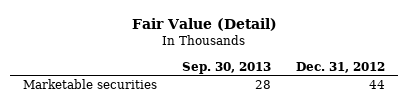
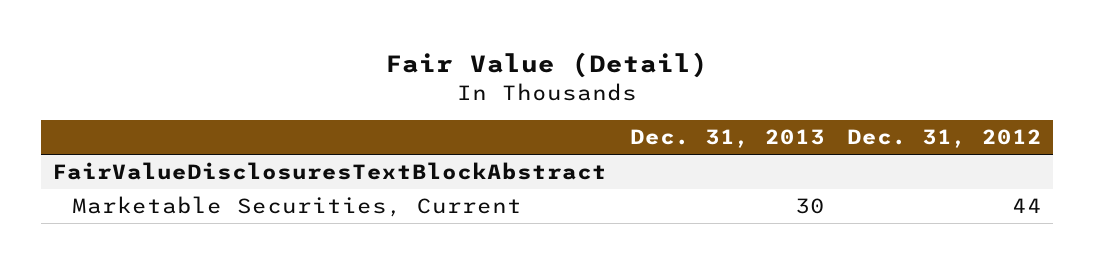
- | Sep. 30, 2013 | Dec. 31, 2012
+ | Dec. 31, 2013 | Dec. 31, 2012
- Marketable securities | 28 | 44
+ FairValueDisclosuresTextBlockAbstract
+ Marketable Securities, Current | 30 | 44

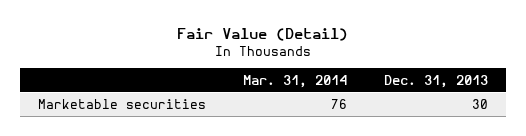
- | Dec. 31, 2013 | Dec. 31, 2012
+ | Mar. 31, 2014 | Dec. 31, 2013
- FairValueDisclosuresTextBlockAbstract
- Marketable Securities, Current | 30 | 44
+ Marketable securities | 76 | 30

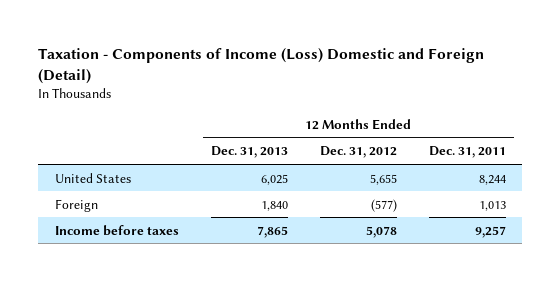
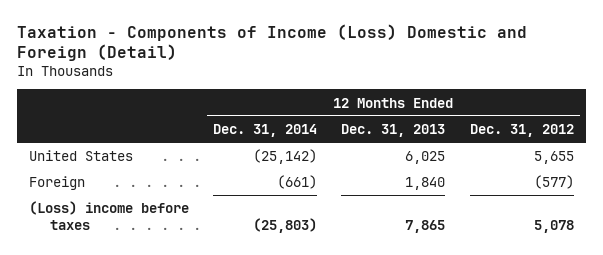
- | 12 Months Ended Dec. 31, 2013 | 12 Months Ended Dec. 31, 2012 | 12 Months Ended Dec. 31, 2011
+ | 12 Months Ended Dec. 31, 2014 | 12 Months Ended Dec. 31, 2013 | 12 Months Ended Dec. 31, 2012
- Income before taxes | 7,865 | 5,078 | 9,257
+ (Loss) income before taxes | (25,803) | 7,865 | 5,078

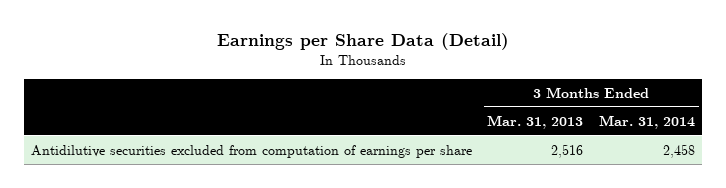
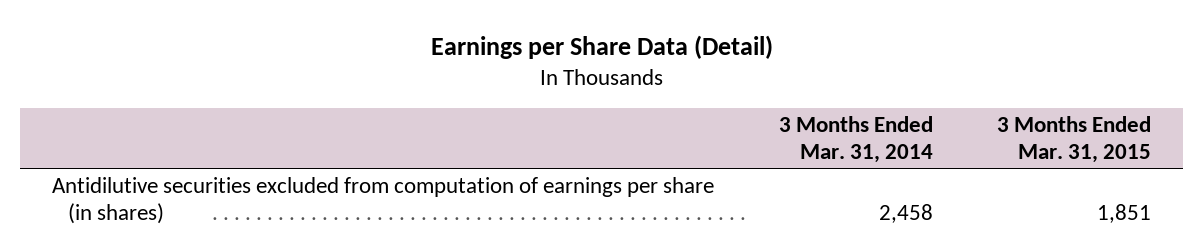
- | 3 Months Ended Mar. 31, 2013 | 3 Months Ended Mar. 31, 2014
+ | 3 Months Ended Mar. 31, 2014 | 3 Months Ended Mar. 31, 2015
- Antidilutive securities excluded from computation of earnings per share | 2,516 | 2,458
+ Antidilutive securities excluded from computation of earnings per share (in shares) | 2,458 | 1,851

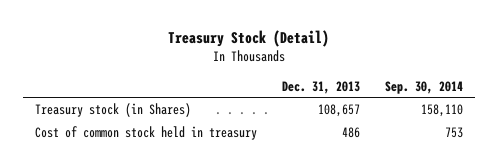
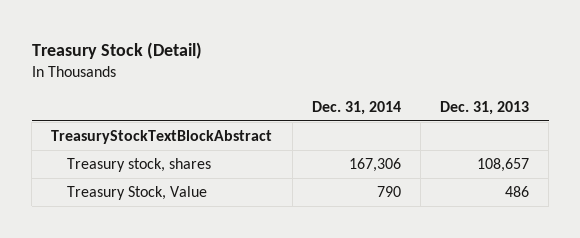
- | Dec. 31, 2013 | Sep. 30, 2014
+ | Dec. 31, 2014 | Dec. 31, 2013
- Treasury stock (in Shares) | 108,657 | 158,110
- Cost of common stock held in treasury | 486 | 753
+ TreasuryStockTextBlockAbstract
+ Treasury stock, shares | 167,306 | 108,657
+ Treasury Stock, Value | 790 | 486

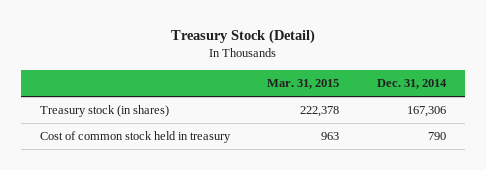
- | Dec. 31, 2014 | Dec. 31, 2013
+ | Mar. 31, 2015 | Dec. 31, 2014
- TreasuryStockTextBlockAbstract
- Treasury stock, shares | 167,306 | 108,657
- Treasury Stock, Value | 790 | 486
+ Treasury stock (in shares) | 222,378 | 167,306
+ Cost of common stock held in treasury | 963 | 790

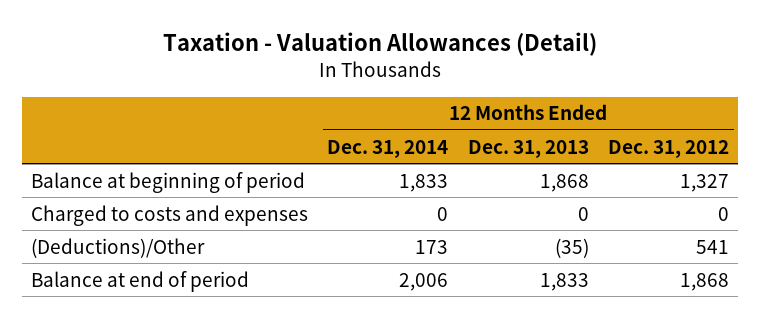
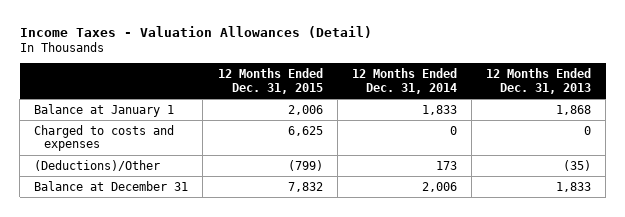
- Taxation - Valuation Allowances (Detail)
+ Income Taxes - Valuation Allowances (Detail)
- | 12 Months Ended Dec. 31, 2014 | 12 Months Ended Dec. 31, 2013 | 12 Months Ended Dec. 31, 2012
+ | 12 Months Ended Dec. 31, 2015 | 12 Months Ended Dec. 31, 2014 | 12 Months Ended Dec. 31, 2013
- Balance at beginning of period | 1,833 | 1,868 | 1,327
+ Balance at January 1 | 2,006 | 1,833 | 1,868
- Balance at end of period | 2,006 | 1,833 | 1,868
+ Balance at December 31 | 7,832 | 2,006 | 1,833

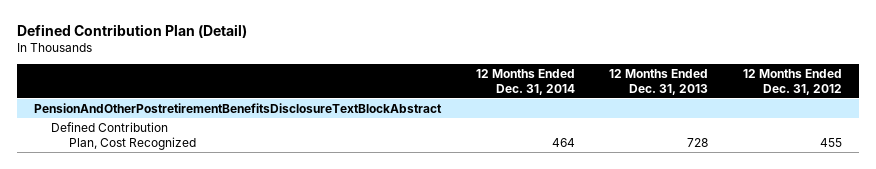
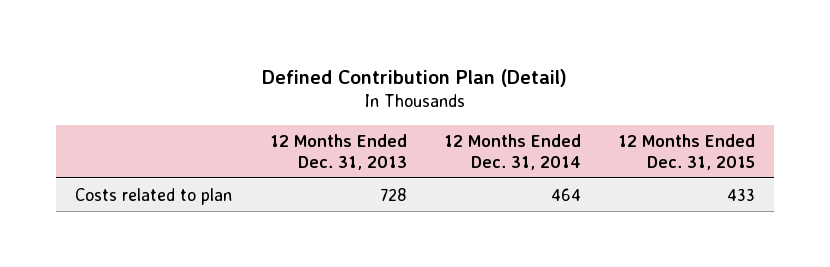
- | 12 Months Ended Dec. 31, 2014 | 12 Months Ended Dec. 31, 2013 | 12 Months Ended Dec. 31, 2012
+ | 12 Months Ended Dec. 31, 2013 | 12 Months Ended Dec. 31, 2014 | 12 Months Ended Dec. 31, 2015
- PensionAndOtherPostretirementBenefitsDisclosureTextBlockAbstract
- Defined Contribution Plan, Cost Recognized | 464 | 728 | 455
+ Costs related to plan | 728 | 464 | 433

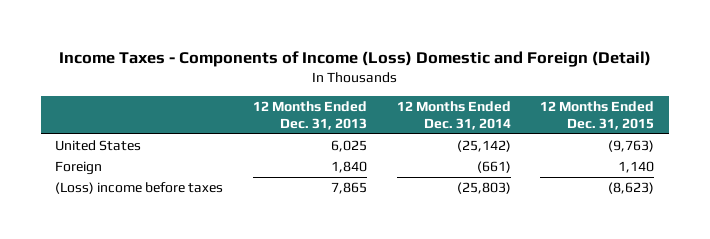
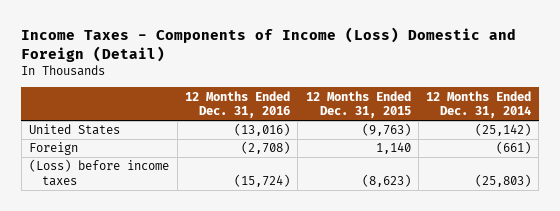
- | 12 Months Ended Dec. 31, 2013 | 12 Months Ended Dec. 31, 2014 | 12 Months Ended Dec. 31, 2015
+ | 12 Months Ended Dec. 31, 2016 | 12 Months Ended Dec. 31, 2015 | 12 Months Ended Dec. 31, 2014
- (Loss) income before taxes | 7,865 | (25,803) | (8,623)
+ (Loss) before income taxes | (15,724) | (8,623) | (25,803)

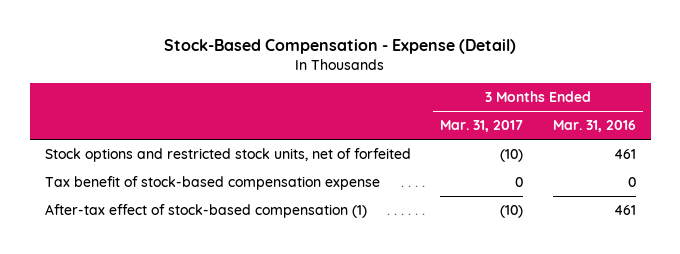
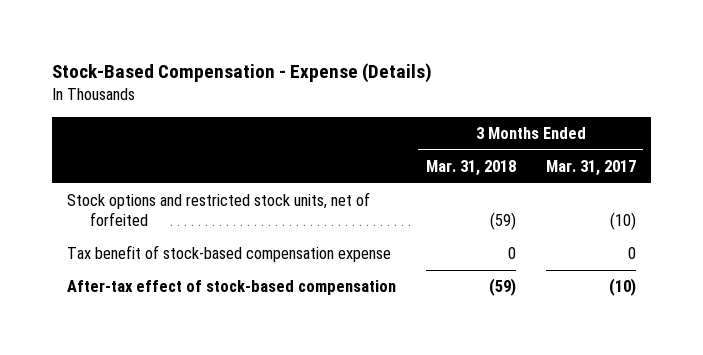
- Stock-Based Compensation - Expense (Detail)
+ Stock-Based Compensation - Expense (Details)
- | 3 Months Ended Mar. 31, 2017 | 3 Months Ended Mar. 31, 2016
+ | 3 Months Ended Mar. 31, 2018 | 3 Months Ended Mar. 31, 2017
- After-tax effect of stock-based compensation (1) | (10) | 461
+ After-tax effect of stock-based compensation | (59) | (10)

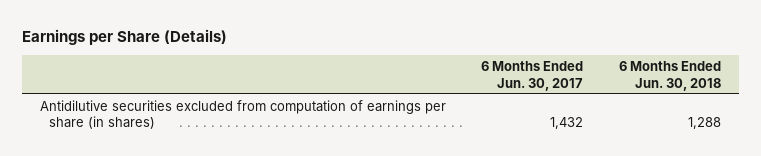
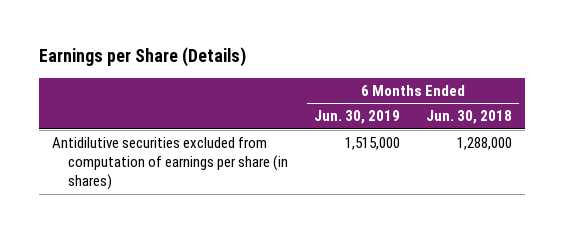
- | 6 Months Ended Jun. 30, 2017 | 6 Months Ended Jun. 30, 2018
+ | 6 Months Ended Jun. 30, 2019 | 6 Months Ended Jun. 30, 2018
- Antidilutive securities excluded from computation of earnings per share (in shares) | 1,432 | 1,288
+ Antidilutive securities excluded from computation of earnings per share (in shares) | 1,515,000 | 1,288,000

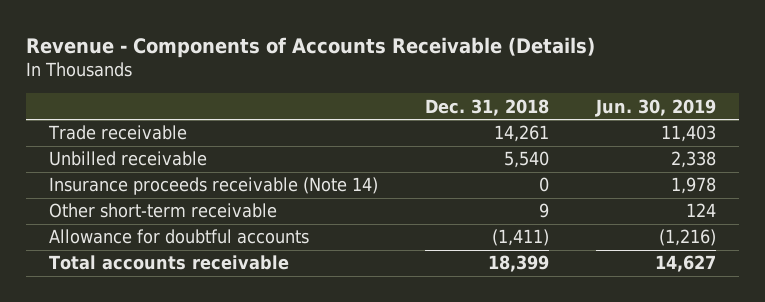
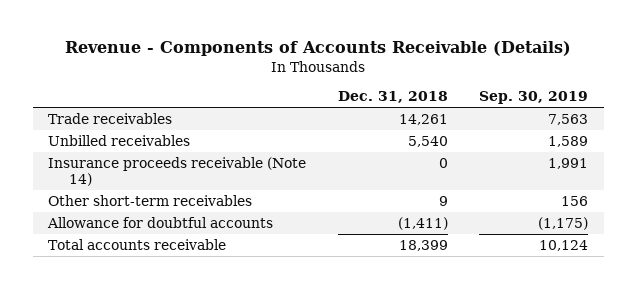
- | Dec. 31, 2018 | Jun. 30, 2019
+ | Dec. 31, 2018 | Sep. 30, 2019
- Trade receivable | 14,261 | 11,403
- Unbilled receivable | 5,540 | 2,338
+ Trade receivables | 14,261 | 7,563
+ Unbilled receivables | 5,540 | 1,589
- Other short-term receivable | 9 | 124
+ Other short-term receivables | 9 | 156

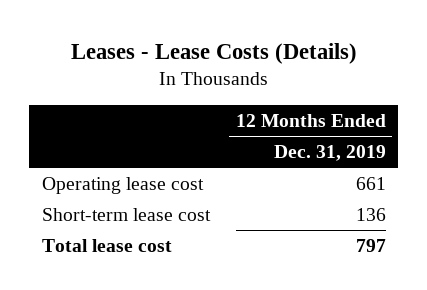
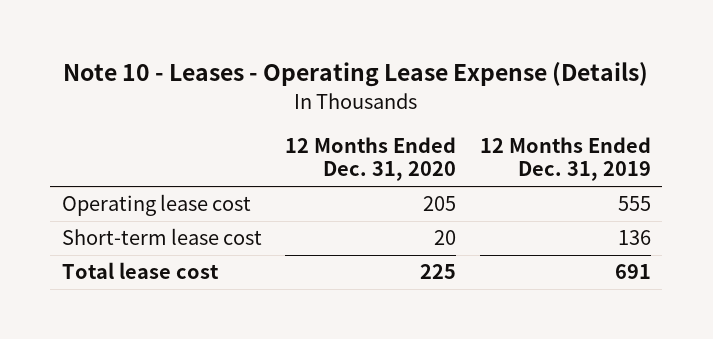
- Leases - Lease Costs (Details)
+ Note 10 - Leases - Operating Lease Expense (Details)
- | 12 Months Ended Dec. 31, 2019
+ | 12 Months Ended Dec. 31, 2020 | 12 Months Ended Dec. 31, 2019
- Operating lease cost | 661
+ Operating lease cost | 205 | 555
- Total lease cost | 797
+ Total lease cost | 225 | 691

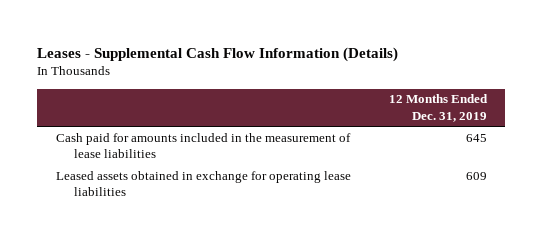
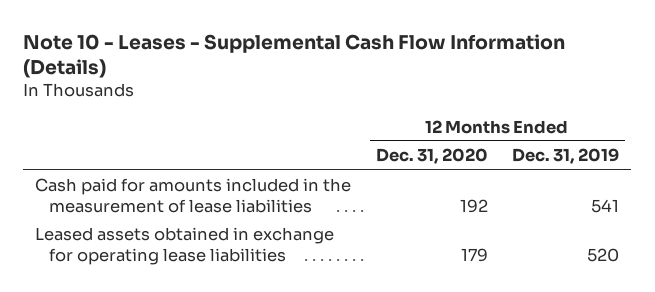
- Leases - Supplemental Cash Flow Information (Details)
+ Note 10 - Leases - Supplemental Cash Flow Information (Details)
- | 12 Months Ended Dec. 31, 2019
+ | 12 Months Ended Dec. 31, 2020 | 12 Months Ended Dec. 31, 2019
- Cash paid for amounts included in the measurement of lease liabilities | 645
- Leased assets obtained in exchange for operating lease liabilities | 609
+ Cash paid for amounts included in the measurement of lease liabilities | 192 | 541
+ Leased assets obtained in exchange for operating lease liabilities | 179 | 520

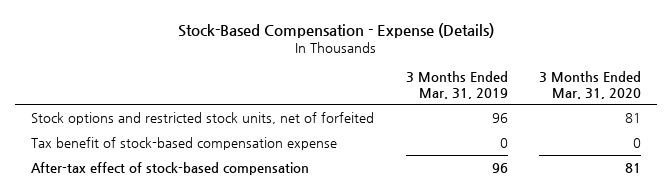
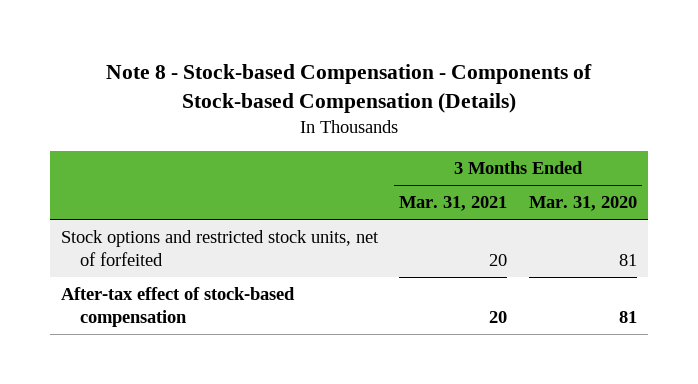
- Stock-Based Compensation - Expense (Details)
+ Note 8 - Stock-based Compensation - Components of Stock-based Compensation (Details)
- | 3 Months Ended Mar. 31, 2019 | 3 Months Ended Mar. 31, 2020
+ | 3 Months Ended Mar. 31, 2021 | 3 Months Ended Mar. 31, 2020
- Tax benefit of stock-based compensation expense | 0 | 0

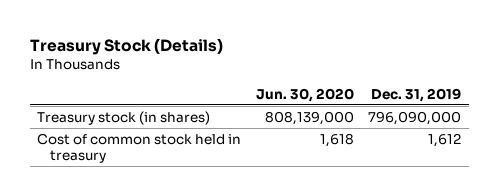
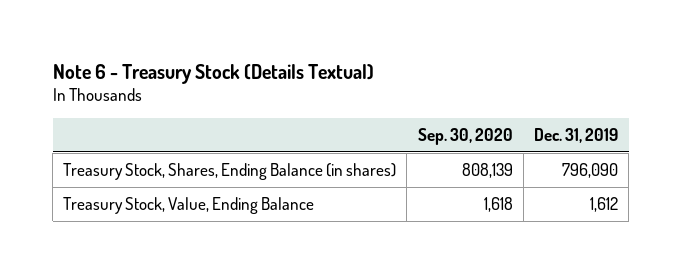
- Treasury Stock (Details)
+ Note 6 - Treasury Stock (Details Textual)
- | Jun. 30, 2020 | Dec. 31, 2019
+ | Sep. 30, 2020 | Dec. 31, 2019
- Treasury stock (in shares) | 808,139,000 | 796,090,000
- Cost of common stock held in treasury | 1,618 | 1,612
+ Treasury Stock, Shares, Ending Balance (in shares) | 808,139 | 796,090
+ Treasury Stock, Value, Ending Balance | 1,618 | 1,612

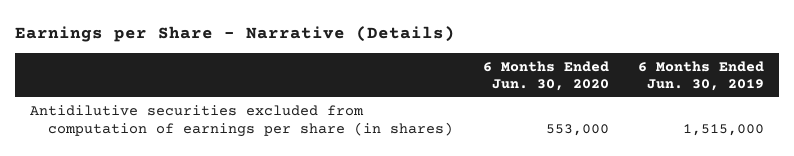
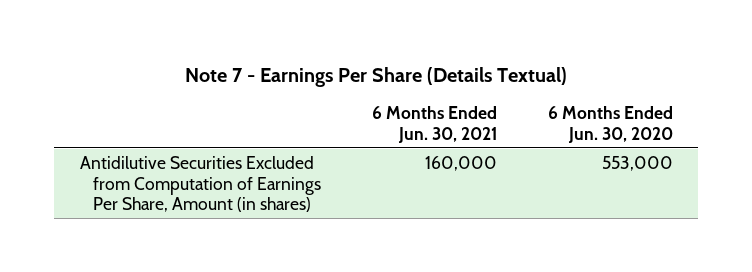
- Earnings per Share - Narrative (Details)
+ Note 7 - Earnings Per Share (Details Textual)
- | 6 Months Ended Jun. 30, 2020 | 6 Months Ended Jun. 30, 2019
+ | 6 Months Ended Jun. 30, 2021 | 6 Months Ended Jun. 30, 2020
- Antidilutive securities excluded from computation of earnings per share (in shares) | 553,000 | 1,515,000
+ Antidilutive Securities Excluded from Computation of Earnings Per Share, Amount (in shares) | 160,000 | 553,000

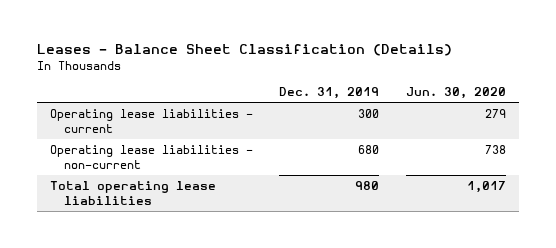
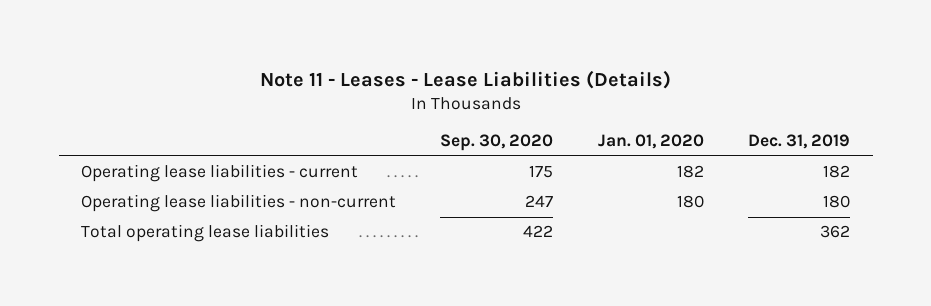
- Leases - Balance Sheet Classification (Details)
+ Note 11 - Leases - Lease Liabilities (Details)
- | Dec. 31, 2019 | Jun. 30, 2020
+ | Sep. 30, 2020 | Jan. 01, 2020 | Dec. 31, 2019
- Operating lease liabilities - current | 300 | 279
- Operating lease liabilities - non-current | 680 | 738
- Total operating lease liabilities | 980 | 1,017
+ Operating lease liabilities - current | 175 | 182 | 182
+ Operating lease liabilities - non-current | 247 | 180 | 180
+ Total operating lease liabilities | 422 | | 362

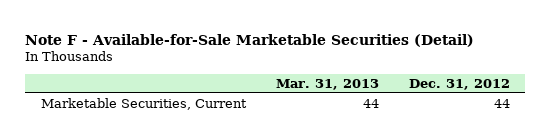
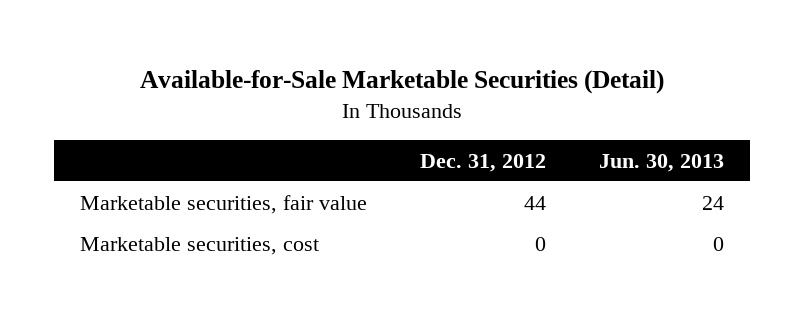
- Note F - Available-for-Sale Marketable Securities (Detail)
+ Available-for-Sale Marketable Securities (Detail)
- | Mar. 31, 2013 | Dec. 31, 2012
+ | Dec. 31, 2012 | Jun. 30, 2013
- Marketable Securities, Current | 44 | 44
+ Marketable securities, fair value | 44 | 24
+ Marketable securities, cost | 0 | 0

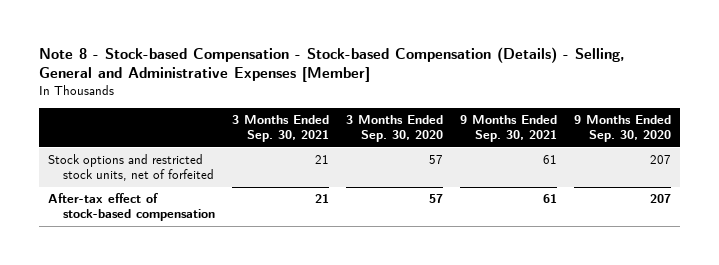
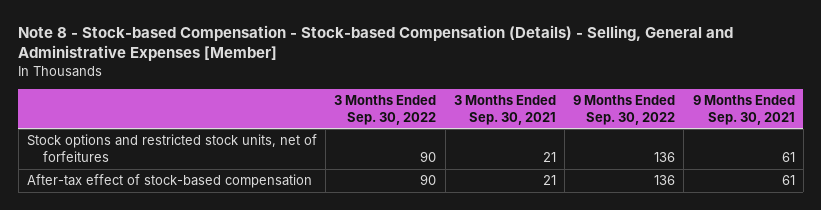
- | 3 Months Ended Sep. 30, 2021 | 3 Months Ended Sep. 30, 2020 | 9 Months Ended Sep. 30, 2021 | 9 Months Ended Sep. 30, 2020
+ | 3 Months Ended Sep. 30, 2022 | 3 Months Ended Sep. 30, 2021 | 9 Months Ended Sep. 30, 2022 | 9 Months Ended Sep. 30, 2021
- Stock options and restricted stock units, net of forfeited | 21 | 57 | 61 | 207
+ Stock options and restricted stock units, net of forfeitures | 90 | 21 | 136 | 61

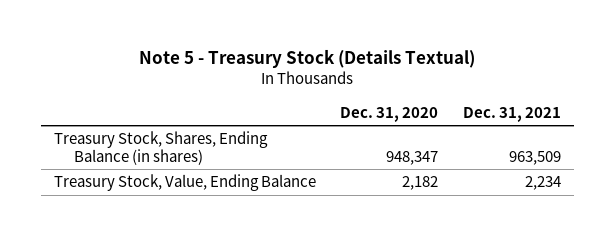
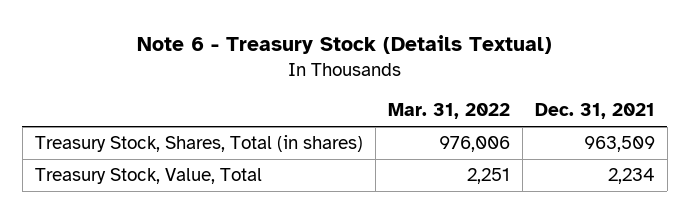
- Note 5 - Treasury Stock (Details Textual)
+ Note 6 - Treasury Stock (Details Textual)
- | Dec. 31, 2020 | Dec. 31, 2021
+ | Mar. 31, 2022 | Dec. 31, 2021
- Treasury Stock, Shares, Ending Balance (in shares) | 948,347 | 963,509
- Treasury Stock, Value, Ending Balance | 2,182 | 2,234
+ Treasury Stock, Shares, Total (in shares) | 976,006 | 963,509
+ Treasury Stock, Value, Total | 2,251 | 2,234

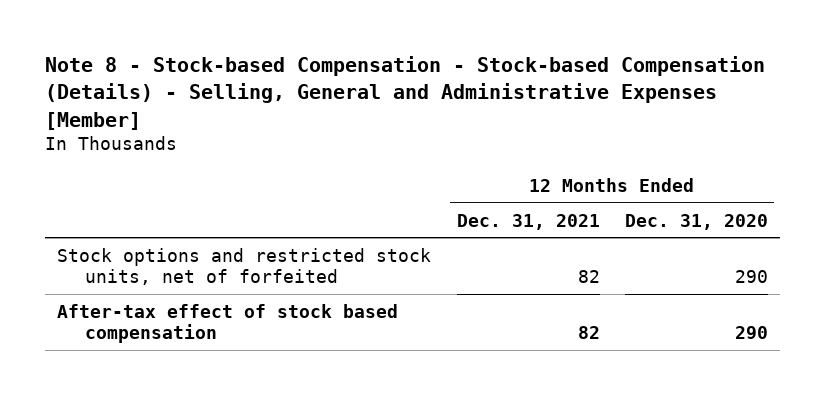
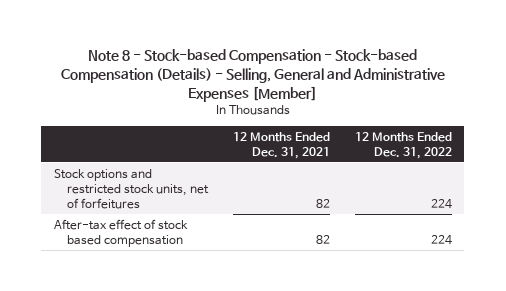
- | 12 Months Ended Dec. 31, 2021 | 12 Months Ended Dec. 31, 2020
+ | 12 Months Ended Dec. 31, 2021 | 12 Months Ended Dec. 31, 2022
- Stock options and restricted stock units, net of forfeited | 82 | 290
+ Stock options and restricted stock units, net of forfeitures | 82 | 224

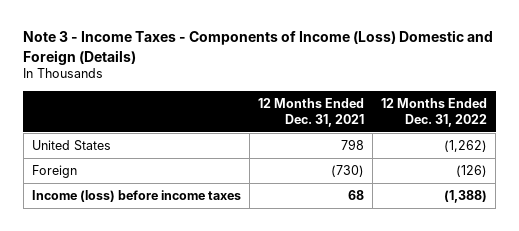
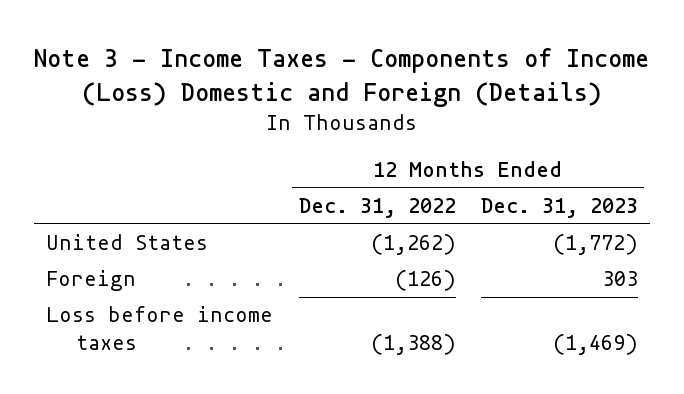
- | 12 Months Ended Dec. 31, 2021 | 12 Months Ended Dec. 31, 2022
+ | 12 Months Ended Dec. 31, 2022 | 12 Months Ended Dec. 31, 2023
- Income (loss) before income taxes | 68 | (1,388)
+ Loss before income taxes | (1,388) | (1,469)

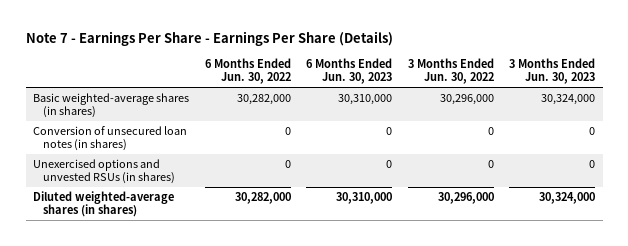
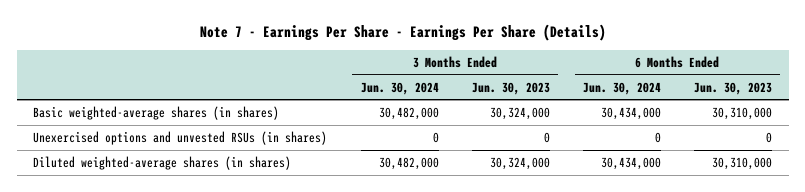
- | 6 Months Ended Jun. 30, 2022 | 6 Months Ended Jun. 30, 2023 | 3 Months Ended Jun. 30, 2022 | 3 Months Ended Jun. 30, 2023
+ | 3 Months Ended Jun. 30, 2024 | 3 Months Ended Jun. 30, 2023 | 6 Months Ended Jun. 30, 2024 | 6 Months Ended Jun. 30, 2023
- Conversion of unsecured loan notes (in shares) | 0 | 0 | 0 | 0

